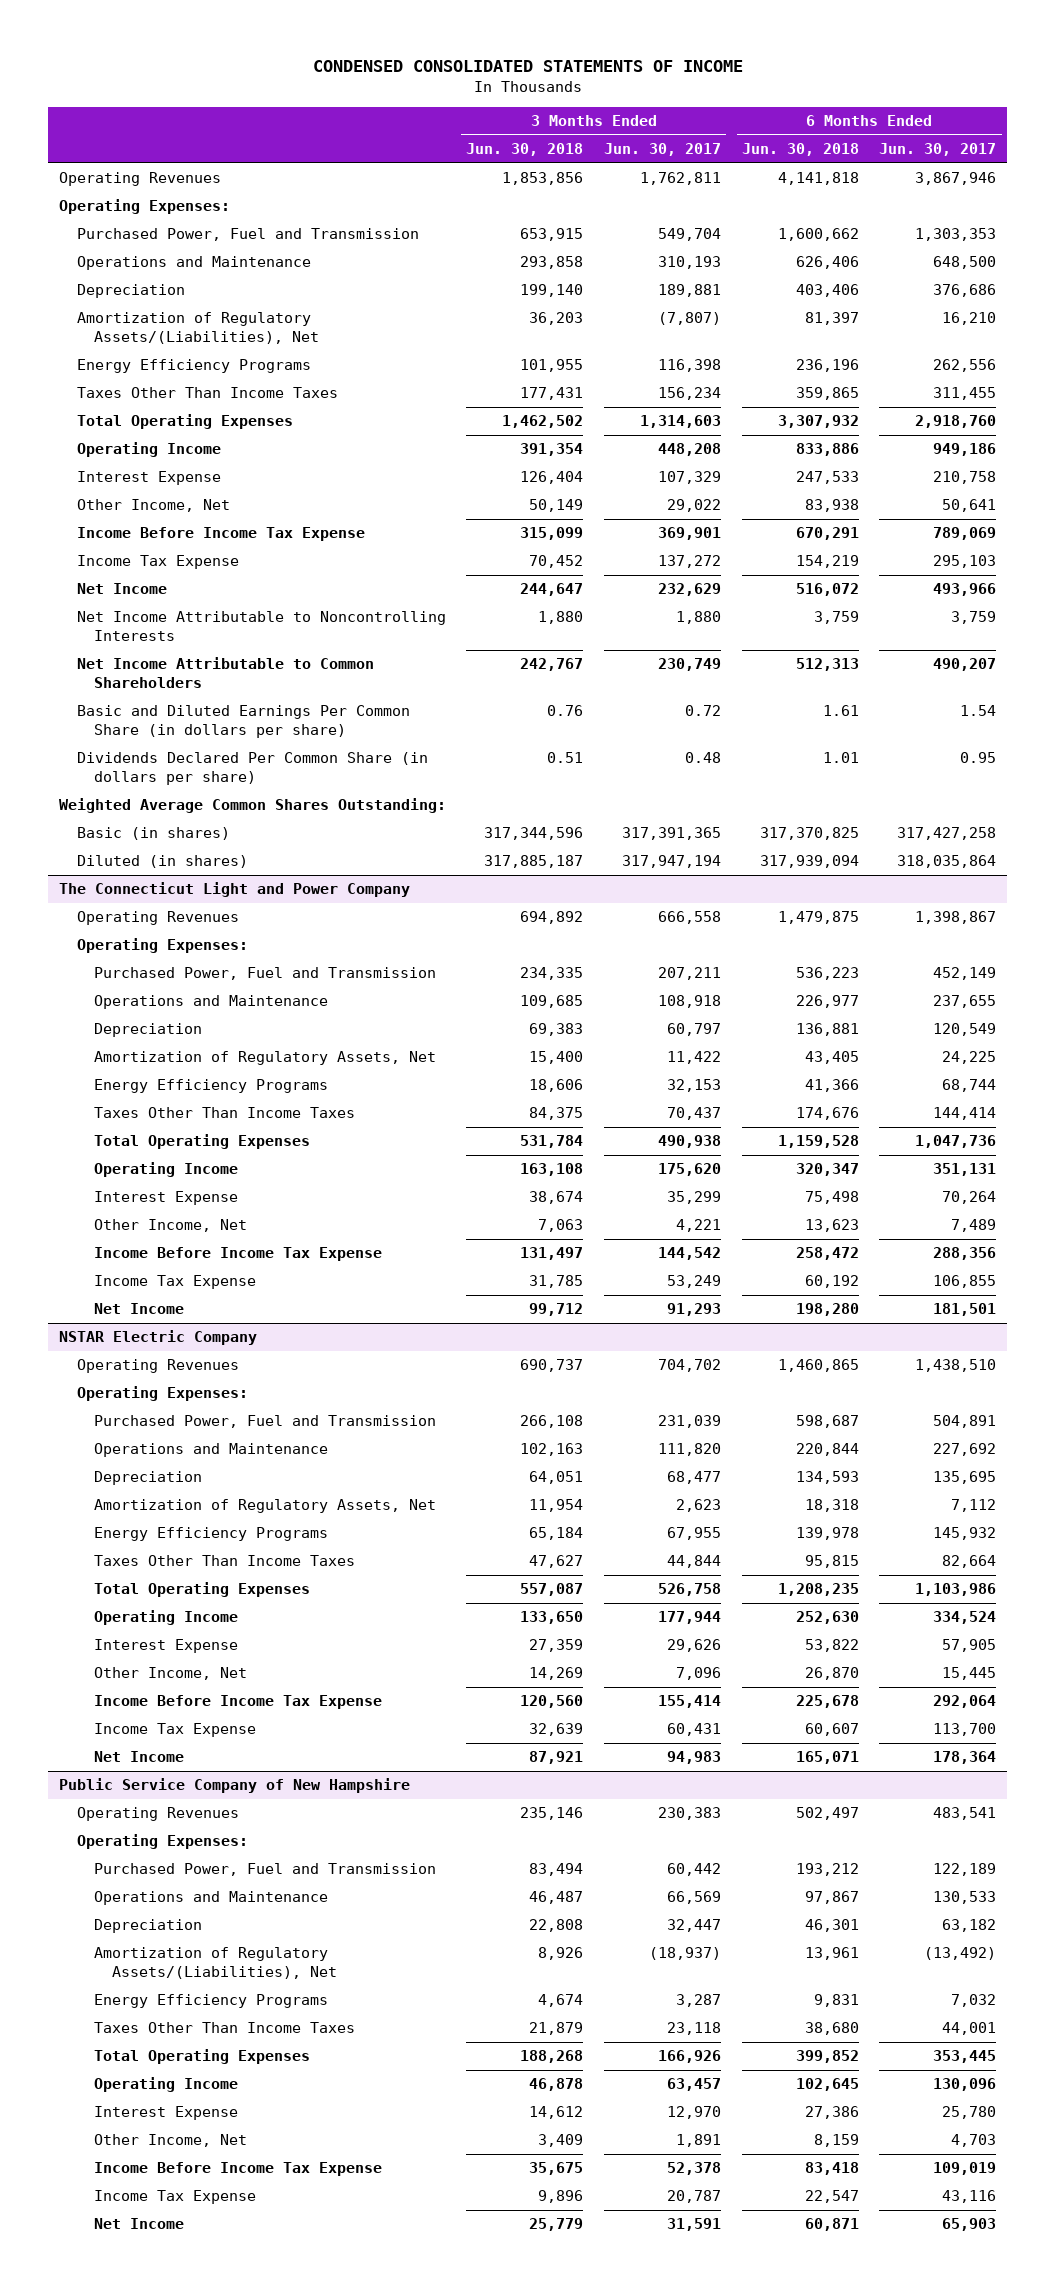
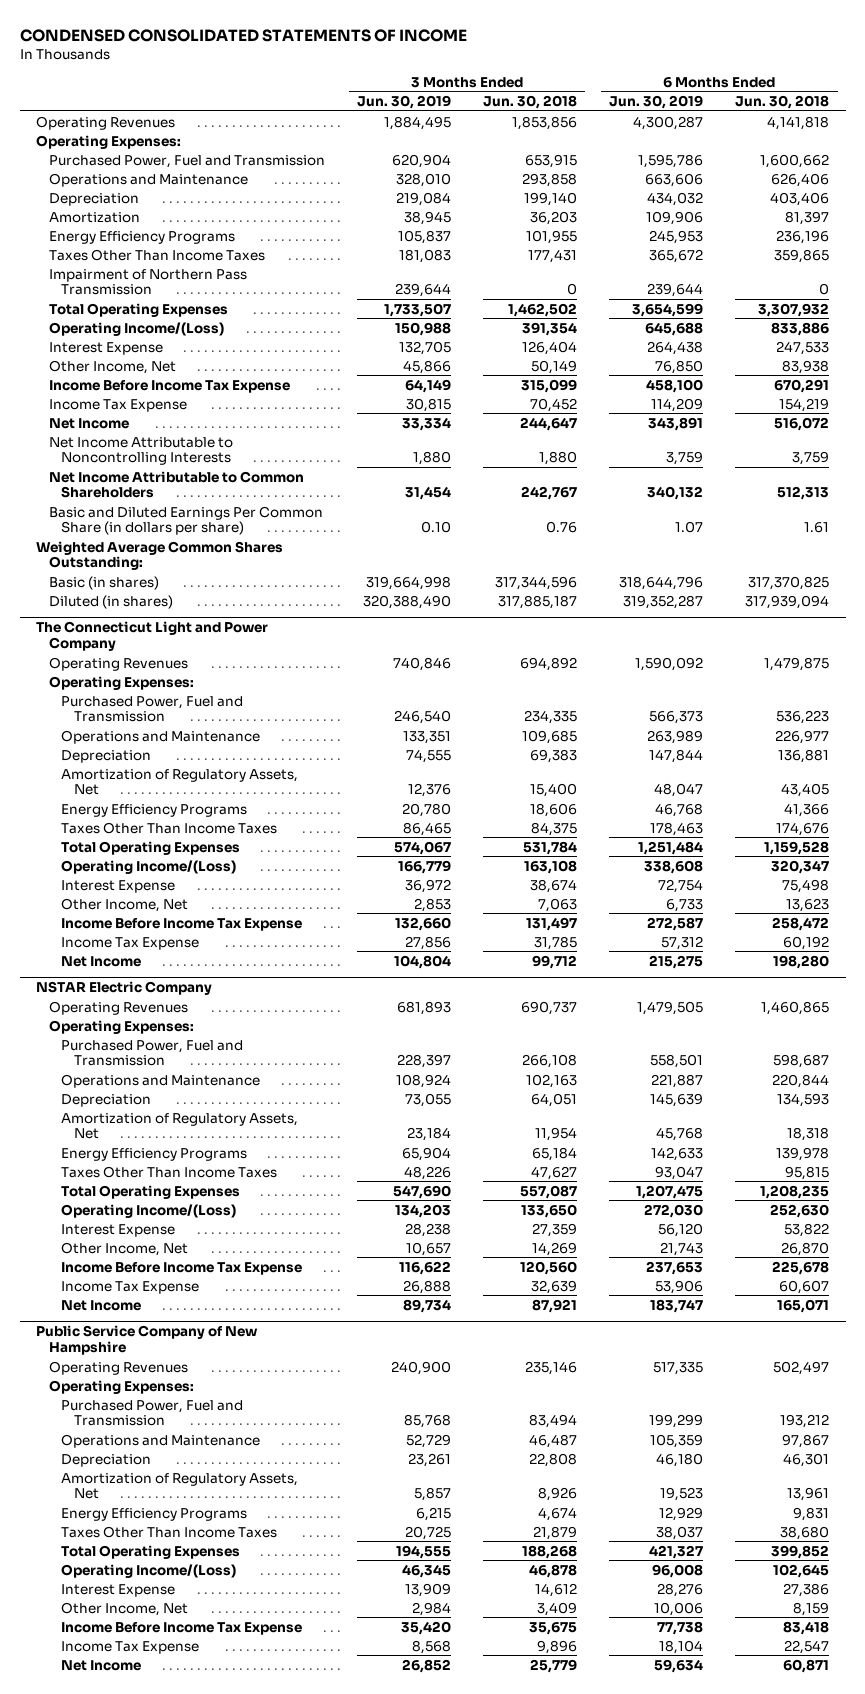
- | 3 Months Ended Jun. 30, 2018 | 3 Months Ended Jun. 30, 2017 | 6 Months Ended Jun. 30, 2018 | 6 Months Ended Jun. 30, 2017
+ | 3 Months Ended Jun. 30, 2019 | 3 Months Ended Jun. 30, 2018 | 6 Months Ended Jun. 30, 2019 | 6 Months Ended Jun. 30, 2018
- Amortization of Regulatory Assets/(Liabilities), Net | 36,203 | (7,807) | 81,397 | 16,210
+ Amortization | 38,945 | 36,203 | 109,906 | 81,397
+ Impairment of Northern Pass Transmission | 239,644 | 0 | 239,644 | 0
- Operating Income | 391,354 | 448,208 | 833,886 | 949,186
+ Operating Income/(Loss) | 150,988 | 391,354 | 645,688 | 833,886
- Dividends Declared Per Common Share (in dollars per share) | 0.51 | 0.48 | 1.01 | 0.95
@ The Connecticut Light and Power Company
- Operating Income | 163,108 | 175,620 | 320,347 | 351,131
+ Operating Income/(Loss) | 166,779 | 163,108 | 338,608 | 320,347
@ NSTAR Electric Company
- Operating Income | 133,650 | 177,944 | 252,630 | 334,524
+ Operating Income/(Loss) | 134,203 | 133,650 | 272,030 | 252,630
@ Public Service Company of New Hampshire
- Amortization of Regulatory Assets/(Liabilities), Net | 8,926 | (18,937) | 13,961 | (13,492)
+ Amortization of Regulatory Assets, Net | 5,857 | 8,926 | 19,523 | 13,961
- Operating Income | 46,878 | 63,457 | 102,645 | 130,096
+ Operating Income/(Loss) | 46,345 | 46,878 | 96,008 | 102,645

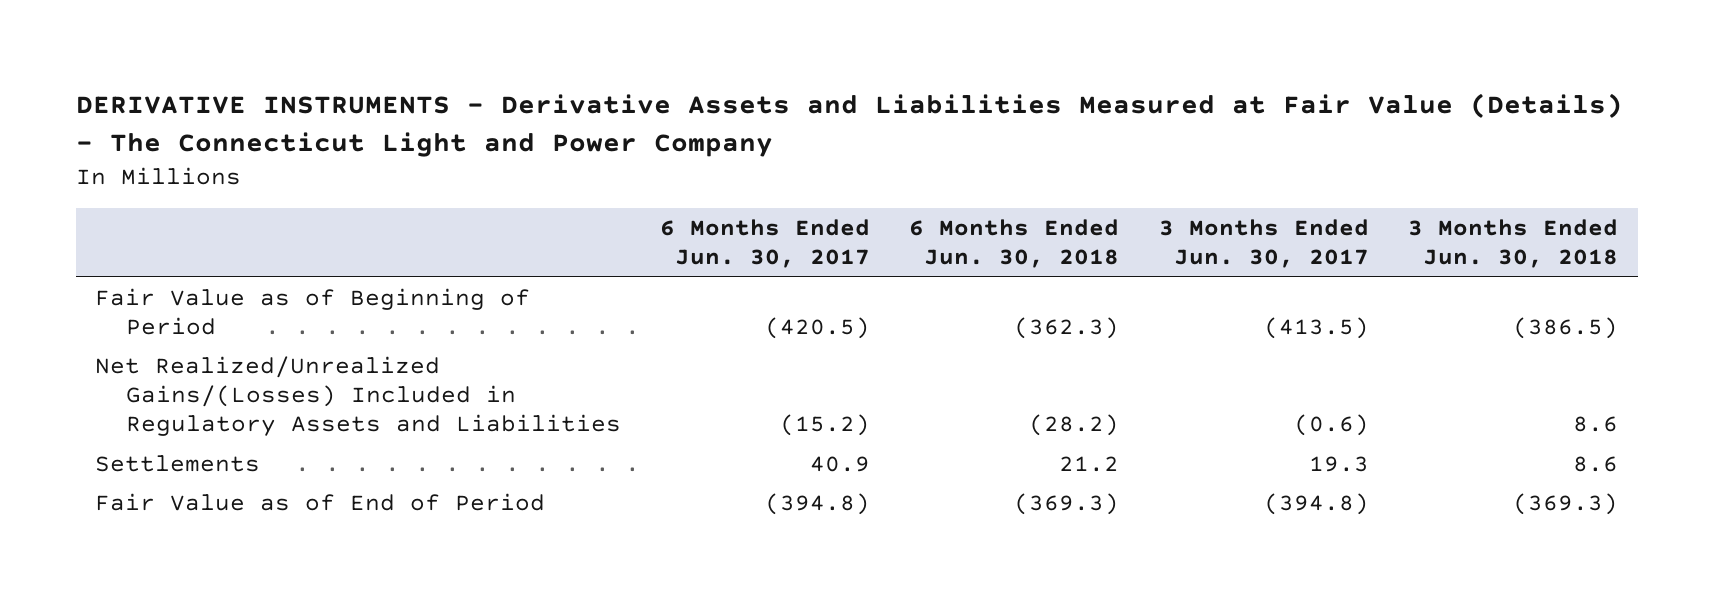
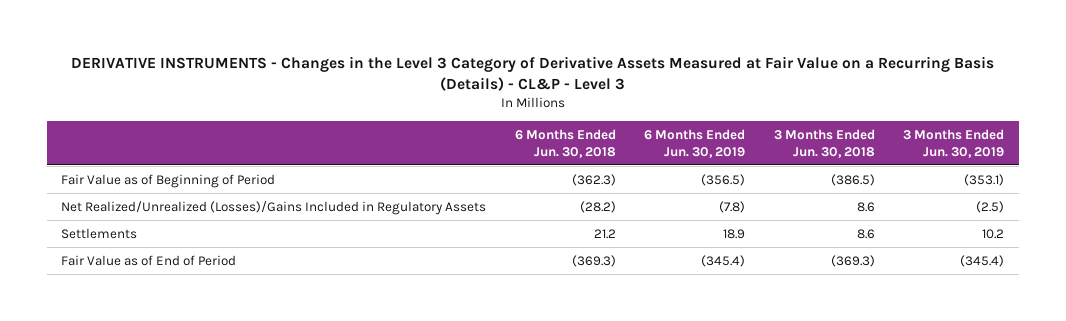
- DERIVATIVE INSTRUMENTS - Derivative Assets and Liabilities Measured at Fair Value (Details) - The Connecticut Light and Power Company
+ DERIVATIVE INSTRUMENTS - Changes in the Level 3 Category of Derivative Assets Measured at Fair Value on a Recurring Basis (Details) - CL&P - Level 3
- | 6 Months Ended Jun. 30, 2017 | 6 Months Ended Jun. 30, 2018 | 3 Months Ended Jun. 30, 2017 | 3 Months Ended Jun. 30, 2018
+ | 6 Months Ended Jun. 30, 2018 | 6 Months Ended Jun. 30, 2019 | 3 Months Ended Jun. 30, 2018 | 3 Months Ended Jun. 30, 2019
- Net Realized/Unrealized Gains/(Losses) Included in Regulatory Assets and Liabilities | (15.2) | (28.2) | (0.6) | 8.6
+ Net Realized/Unrealized (Losses)/Gains Included in Regulatory Assets | (28.2) | (7.8) | 8.6 | (2.5)

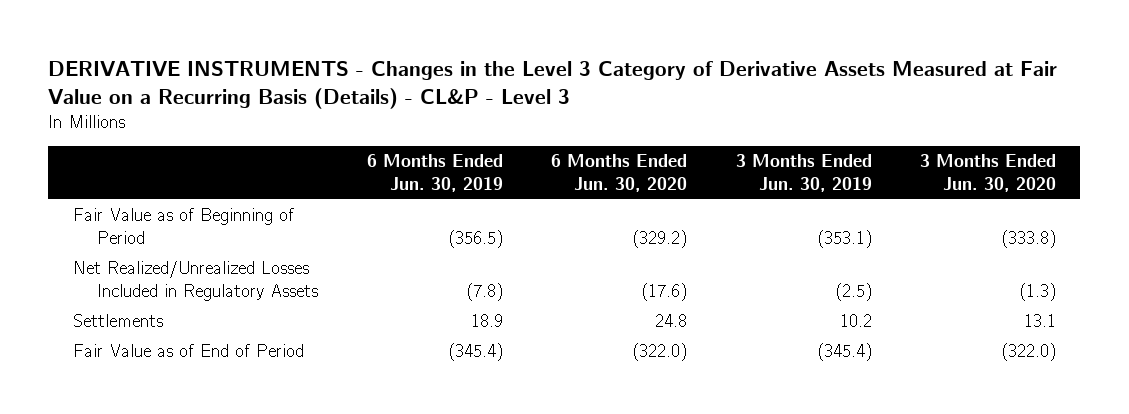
- | 6 Months Ended Jun. 30, 2018 | 6 Months Ended Jun. 30, 2019 | 3 Months Ended Jun. 30, 2018 | 3 Months Ended Jun. 30, 2019
+ | 6 Months Ended Jun. 30, 2019 | 6 Months Ended Jun. 30, 2020 | 3 Months Ended Jun. 30, 2019 | 3 Months Ended Jun. 30, 2020
- Net Realized/Unrealized (Losses)/Gains Included in Regulatory Assets | (28.2) | (7.8) | 8.6 | (2.5)
+ Net Realized/Unrealized Losses Included in Regulatory Assets | (7.8) | (17.6) | (2.5) | (1.3)

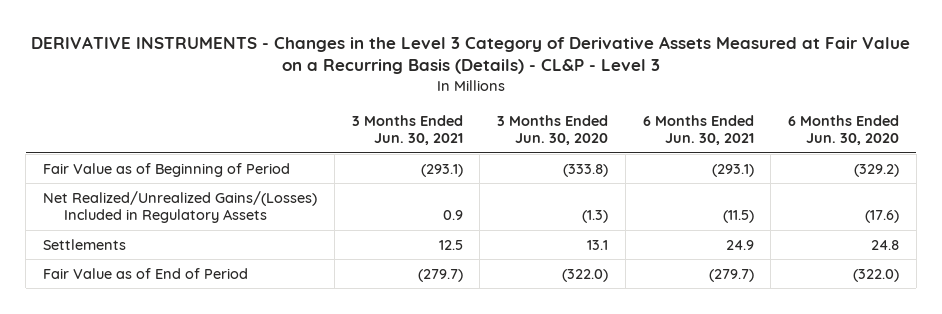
- | 6 Months Ended Jun. 30, 2019 | 6 Months Ended Jun. 30, 2020 | 3 Months Ended Jun. 30, 2019 | 3 Months Ended Jun. 30, 2020
+ | 3 Months Ended Jun. 30, 2021 | 3 Months Ended Jun. 30, 2020 | 6 Months Ended Jun. 30, 2021 | 6 Months Ended Jun. 30, 2020
- Net Realized/Unrealized Losses Included in Regulatory Assets | (7.8) | (17.6) | (2.5) | (1.3)
+ Net Realized/Unrealized Gains/(Losses) Included in Regulatory Assets | 0.9 | (1.3) | (11.5) | (17.6)

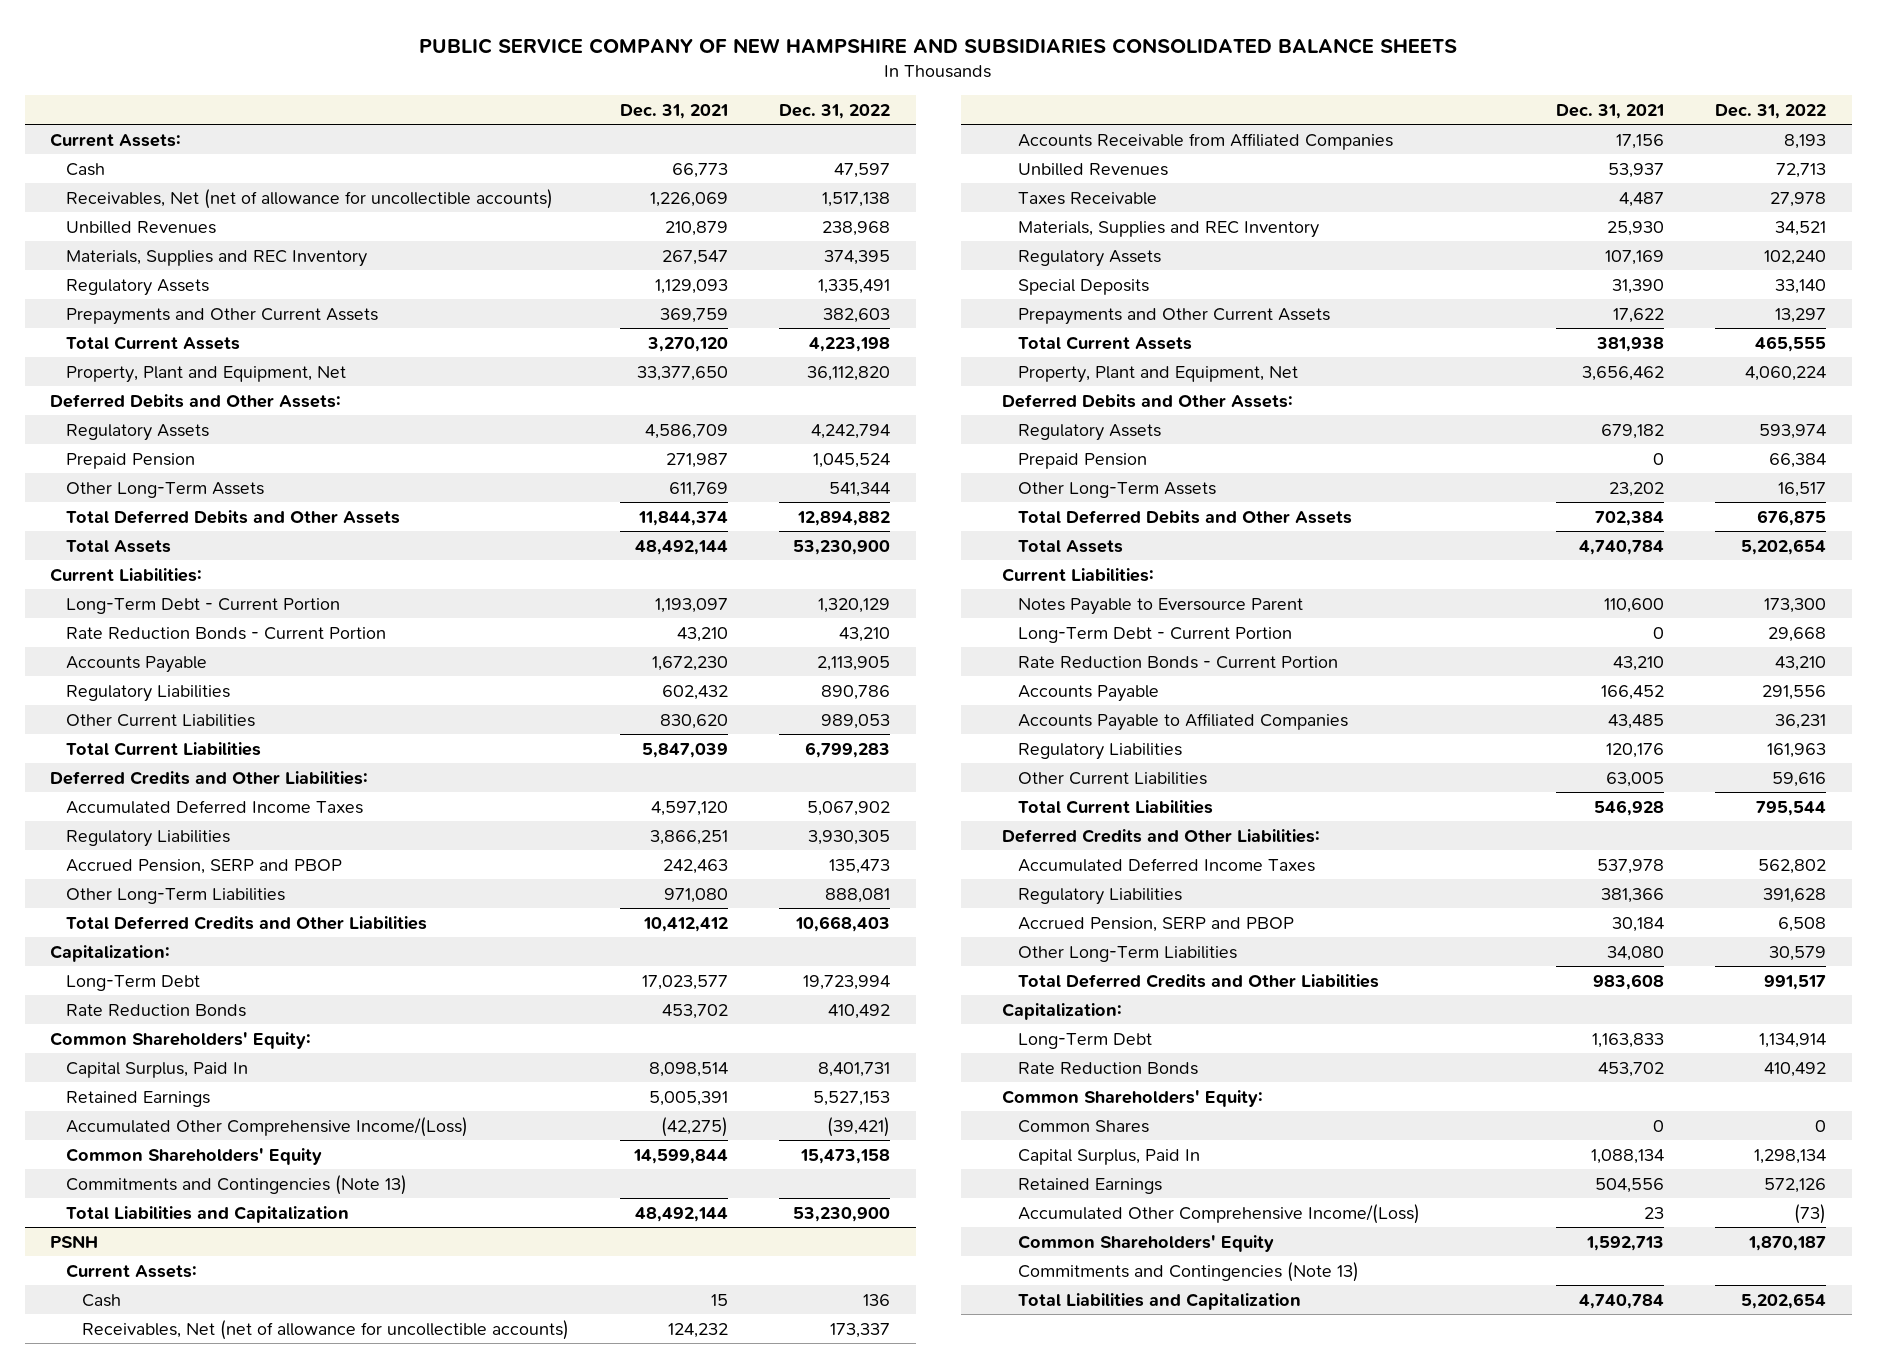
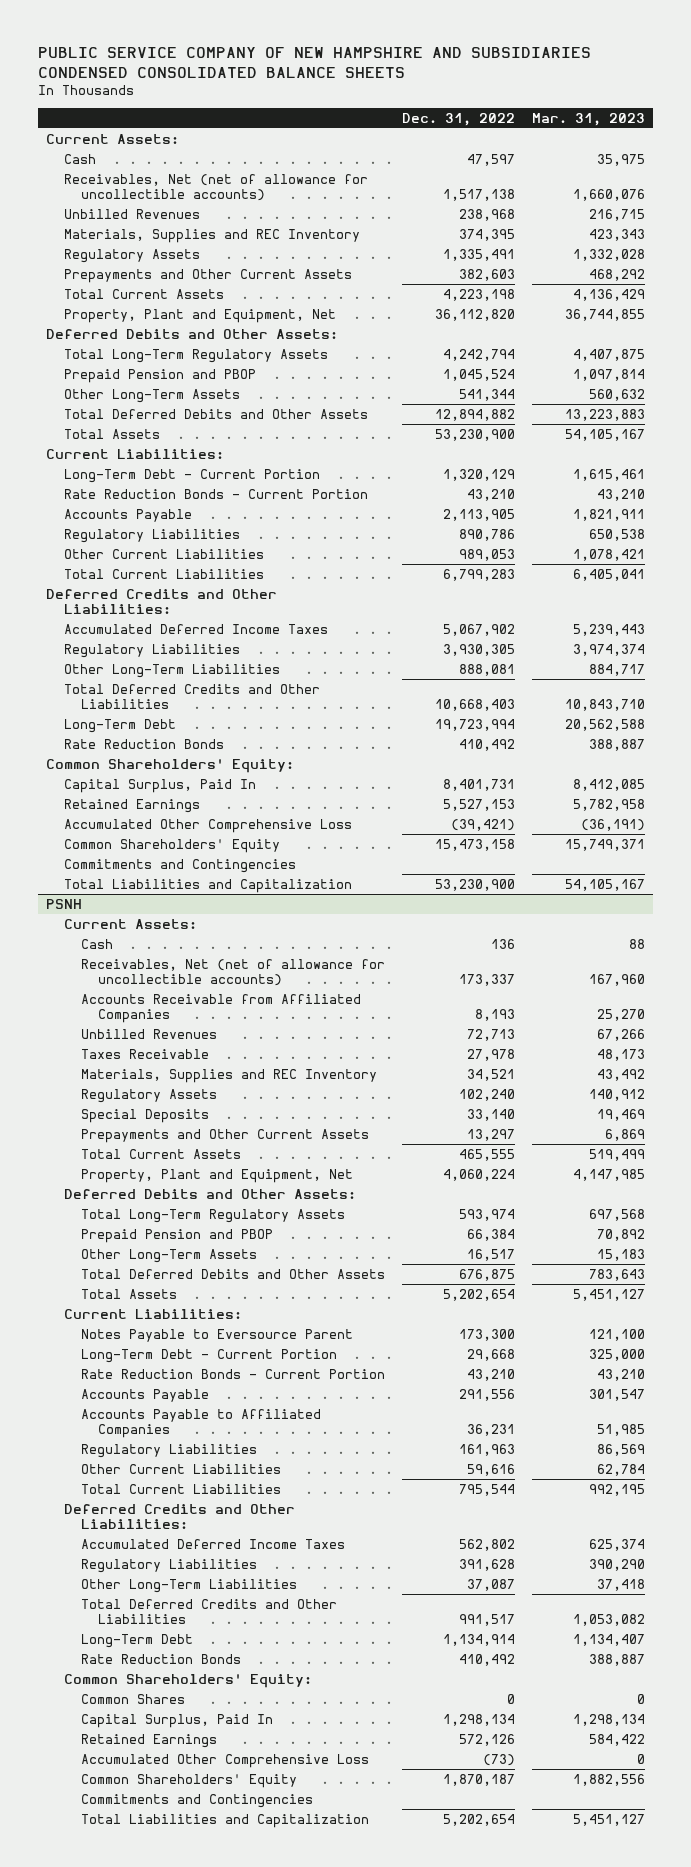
- PUBLIC SERVICE COMPANY OF NEW HAMPSHIRE AND SUBSIDIARIES CONSOLIDATED BALANCE SHEETS
+ PUBLIC SERVICE COMPANY OF NEW HAMPSHIRE AND SUBSIDIARIES CONDENSED CONSOLIDATED BALANCE SHEETS
- | Dec. 31, 2021 | Dec. 31, 2022
+ | Dec. 31, 2022 | Mar. 31, 2023
- Regulatory Assets | 4,586,709 | 4,242,794
- Prepaid Pension | 271,987 | 1,045,524
+ Total Long-Term Regulatory Assets | 4,242,794 | 4,407,875
+ Prepaid Pension and PBOP | 1,045,524 | 1,097,814
- Accrued Pension, SERP and PBOP | 242,463 | 135,473
- Capitalization:
- Accumulated Other Comprehensive Income/(Loss) | (42,275) | (39,421)
+ Accumulated Other Comprehensive Loss | (39,421) | (36,191)
- Commitments and Contingencies (Note 13)
+ Commitments and Contingencies
@ PSNH
- Regulatory Assets | 679,182 | 593,974
- Prepaid Pension | 0 | 66,384
+ Total Long-Term Regulatory Assets | 593,974 | 697,568
+ Prepaid Pension and PBOP | 66,384 | 70,892
- Accrued Pension, SERP and PBOP | 30,184 | 6,508
- Other Long-Term Liabilities | 34,080 | 30,579
+ Other Long-Term Liabilities | 37,087 | 37,418
- Capitalization:
- Accumulated Other Comprehensive Income/(Loss) | 23 | (73)
+ Accumulated Other Comprehensive Loss | (73) | 0
- Commitments and Contingencies (Note 13)
+ Commitments and Contingencies

